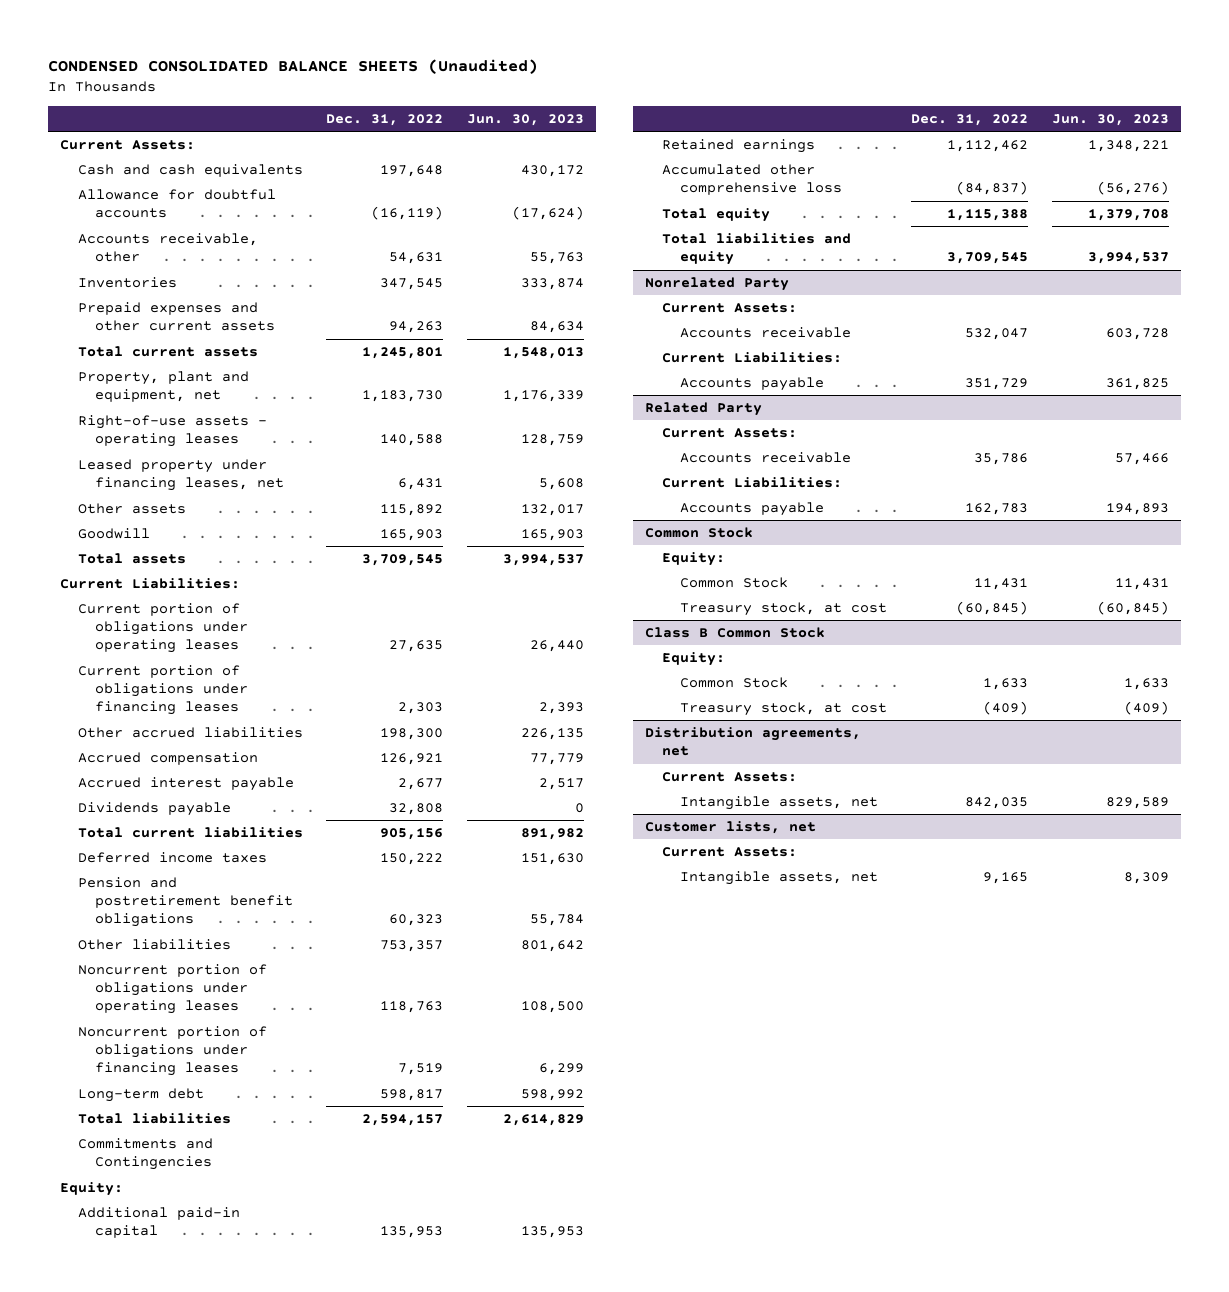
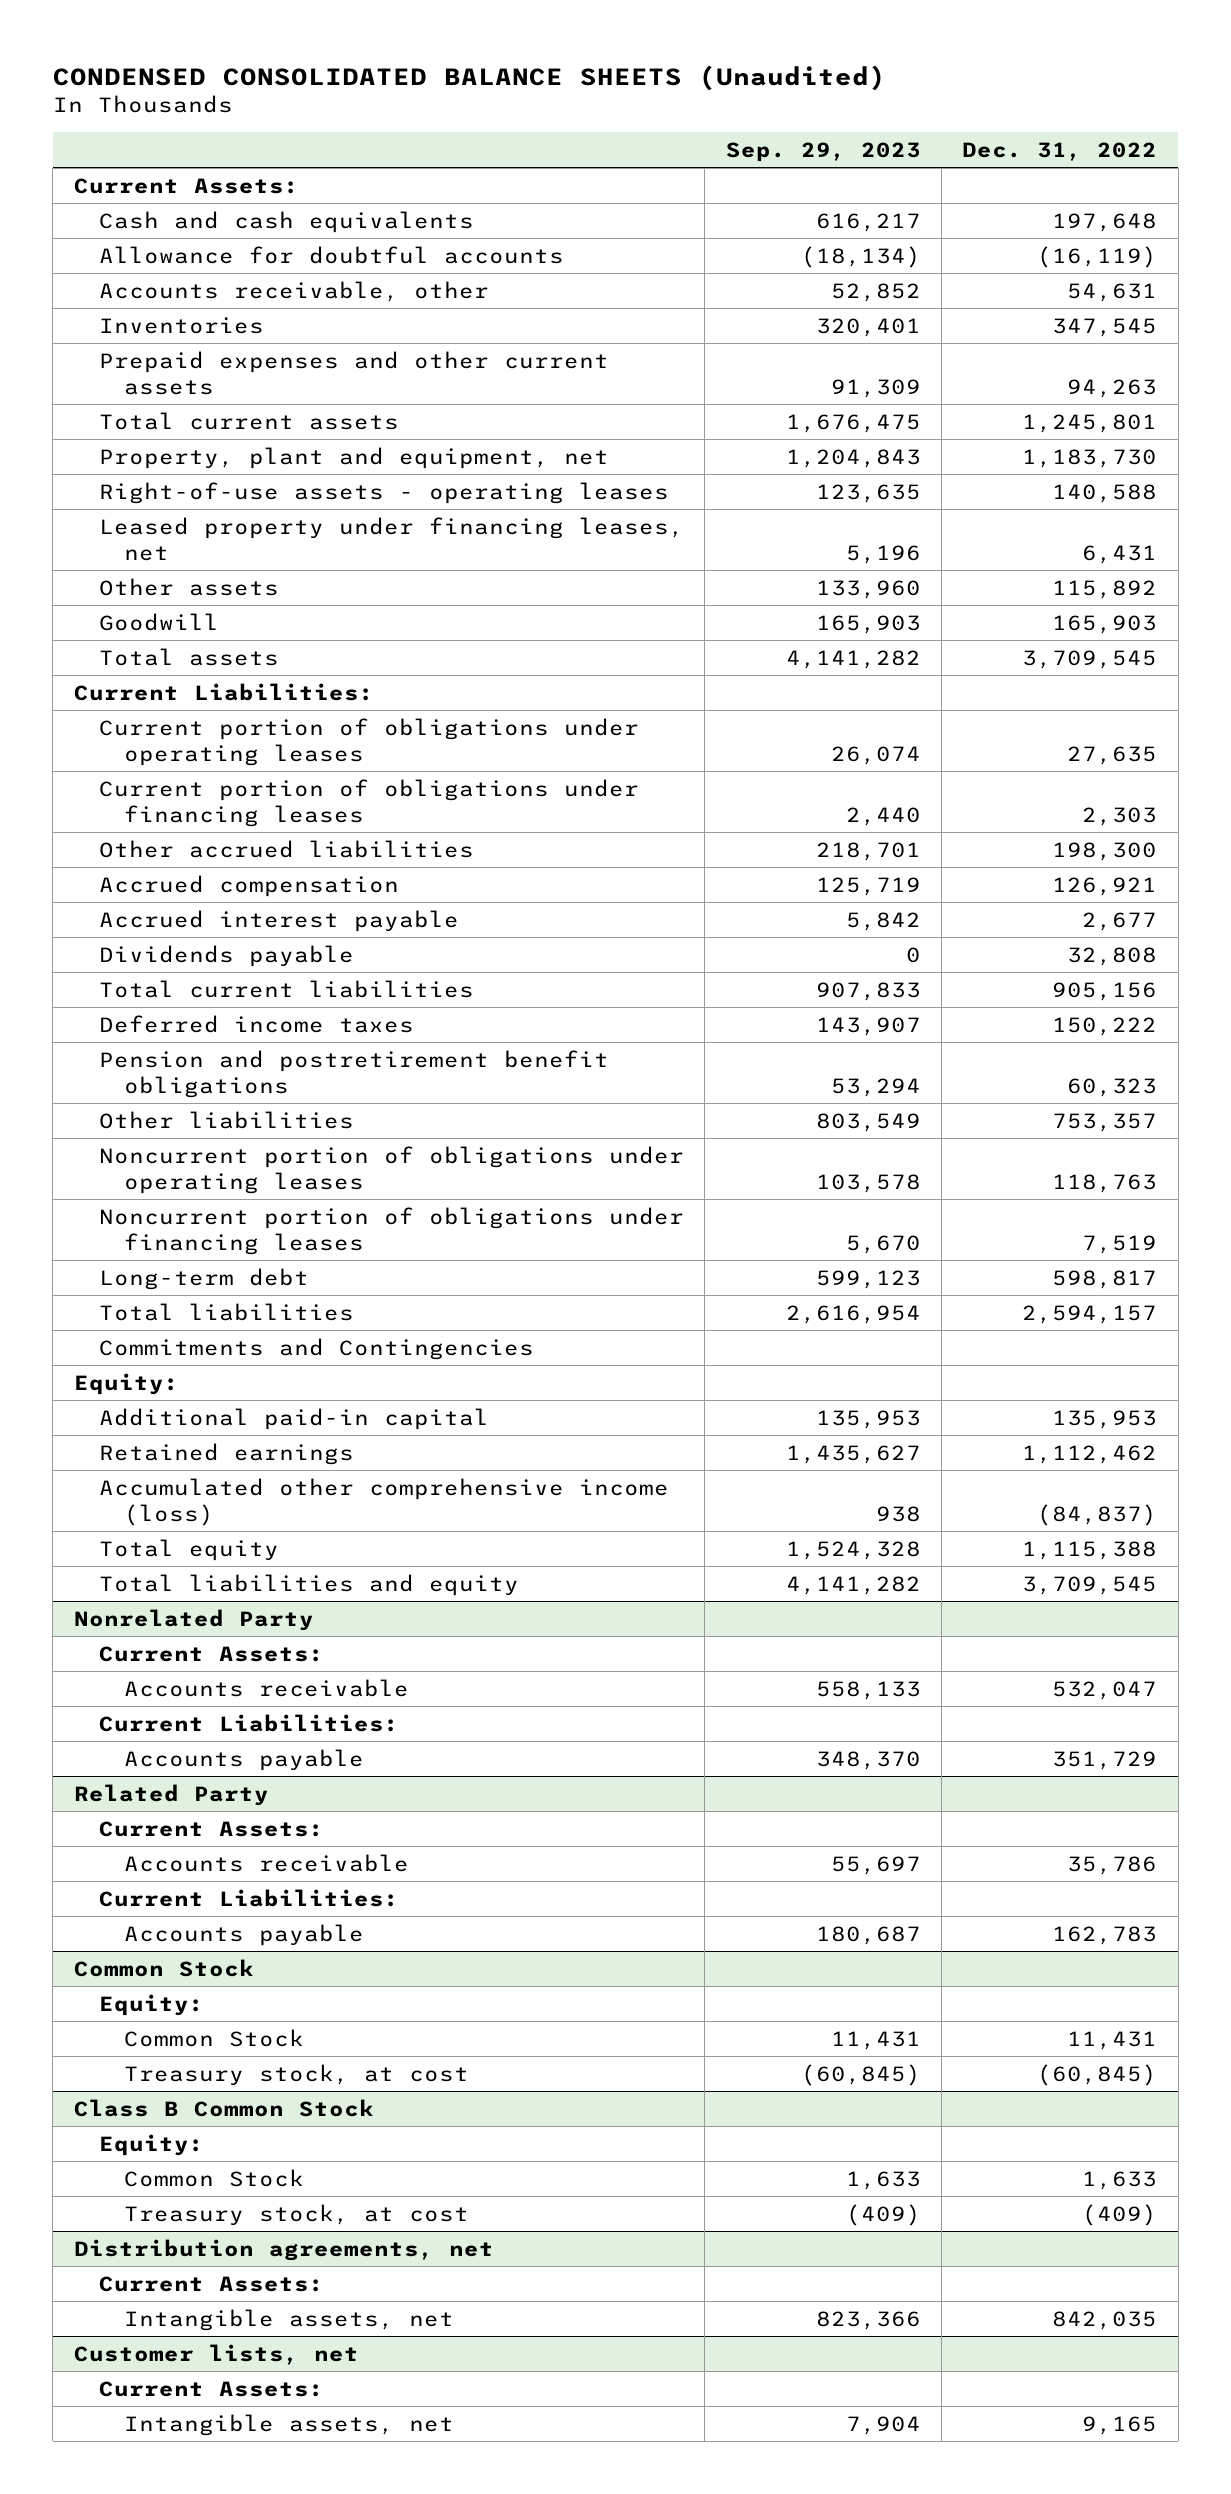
- | Dec. 31, 2022 | Jun. 30, 2023
+ | Sep. 29, 2023 | Dec. 31, 2022
- Accumulated other comprehensive loss | (84,837) | (56,276)
+ Accumulated other comprehensive income (loss) | 938 | (84,837)

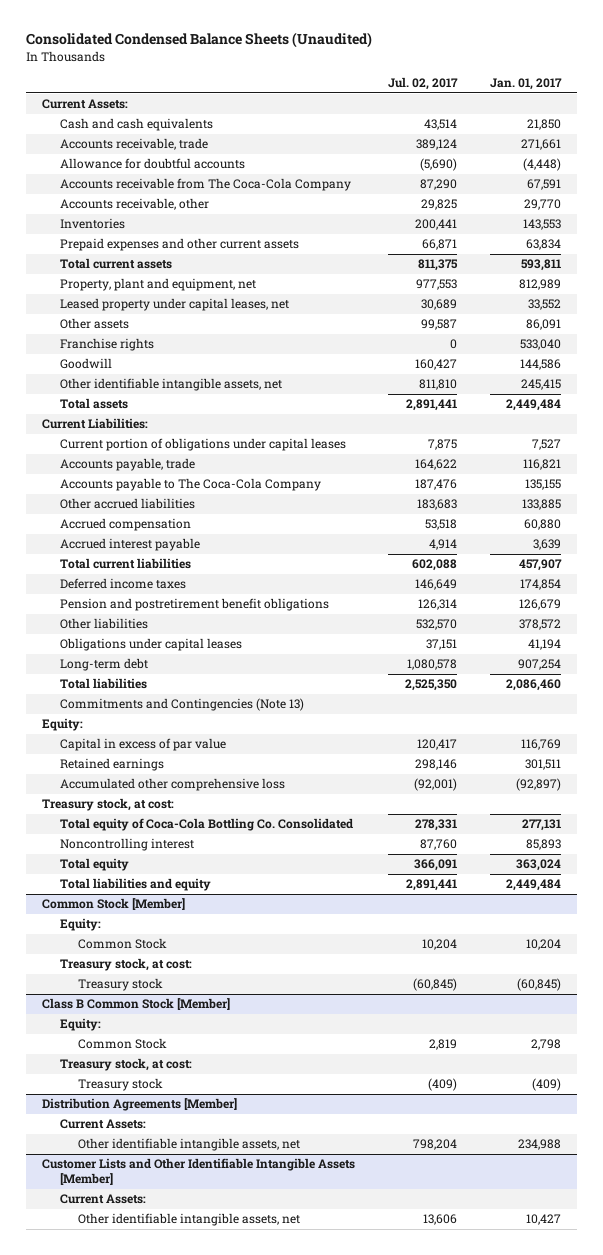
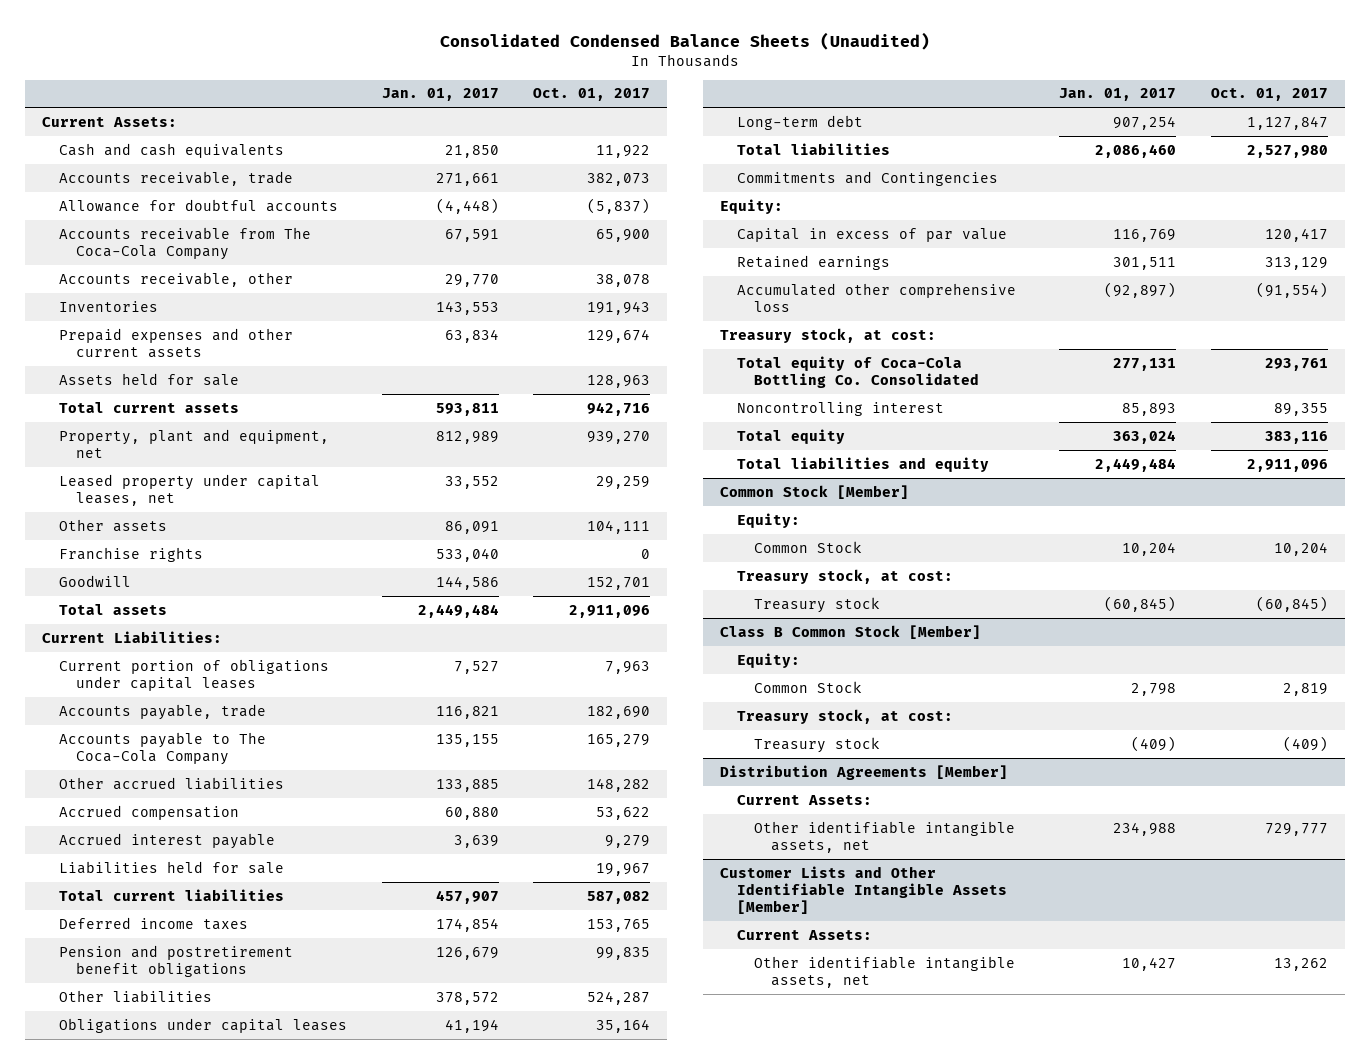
- | Jul. 02, 2017 | Jan. 01, 2017
+ | Jan. 01, 2017 | Oct. 01, 2017
+ Assets held for sale | | 128,963
- Other identifiable intangible assets, net | 811,810 | 245,415
+ Liabilities held for sale | | 19,967
- Commitments and Contingencies (Note 13)
+ Commitments and Contingencies

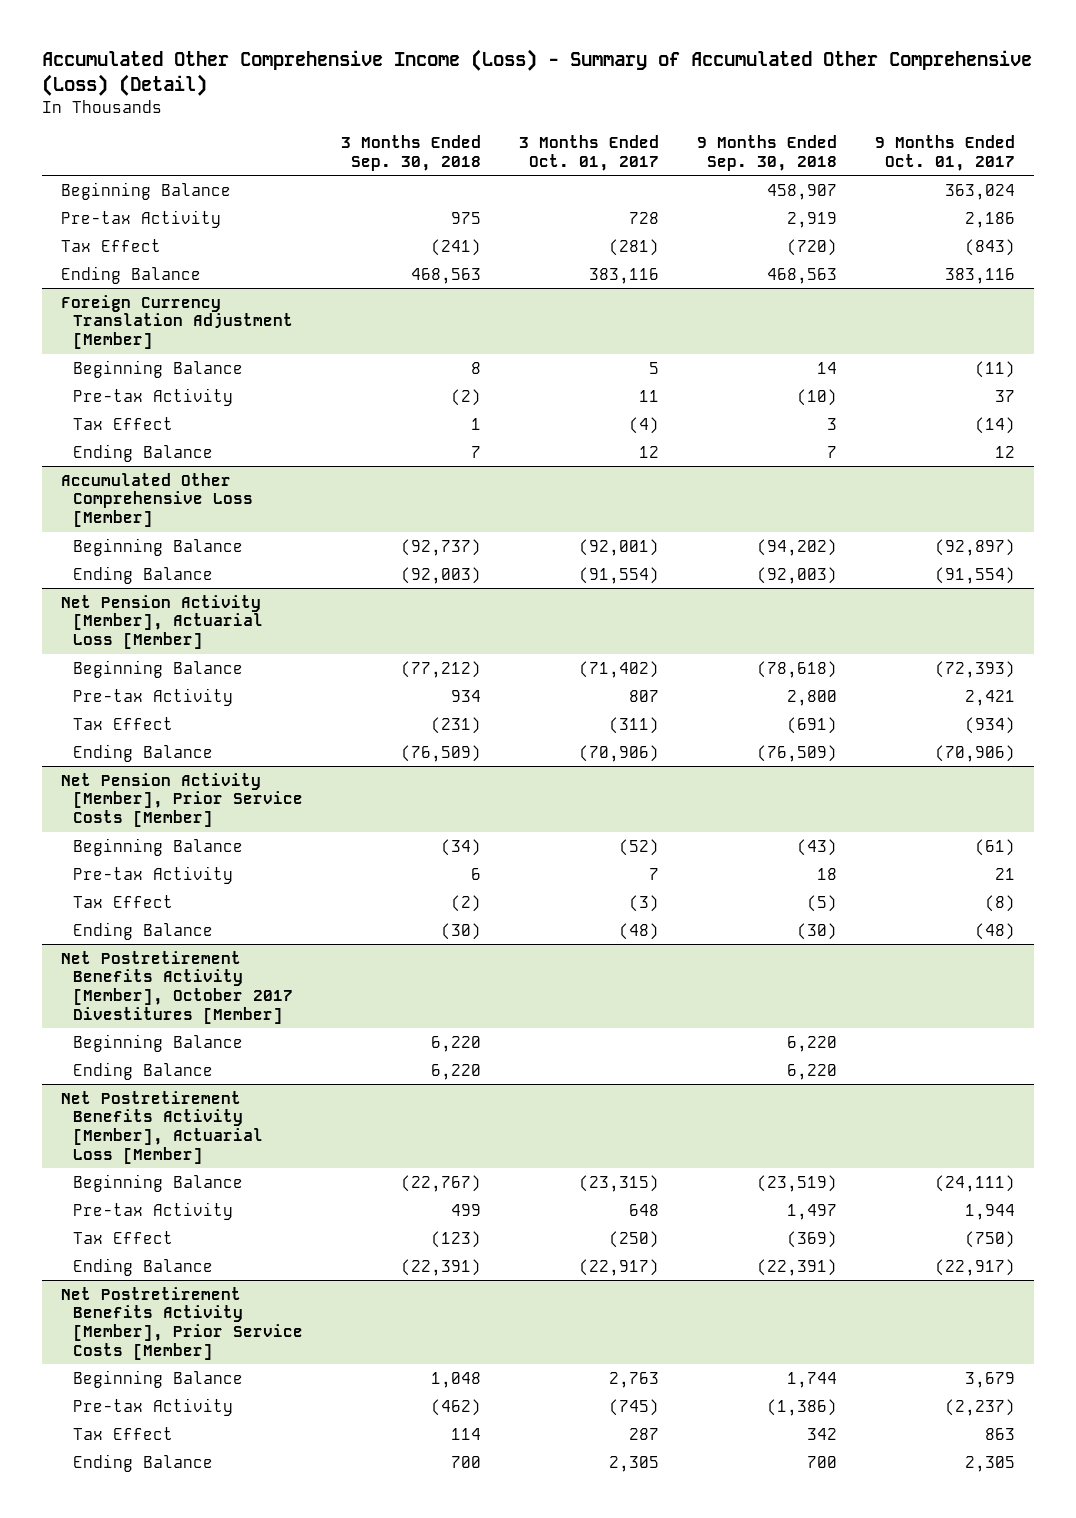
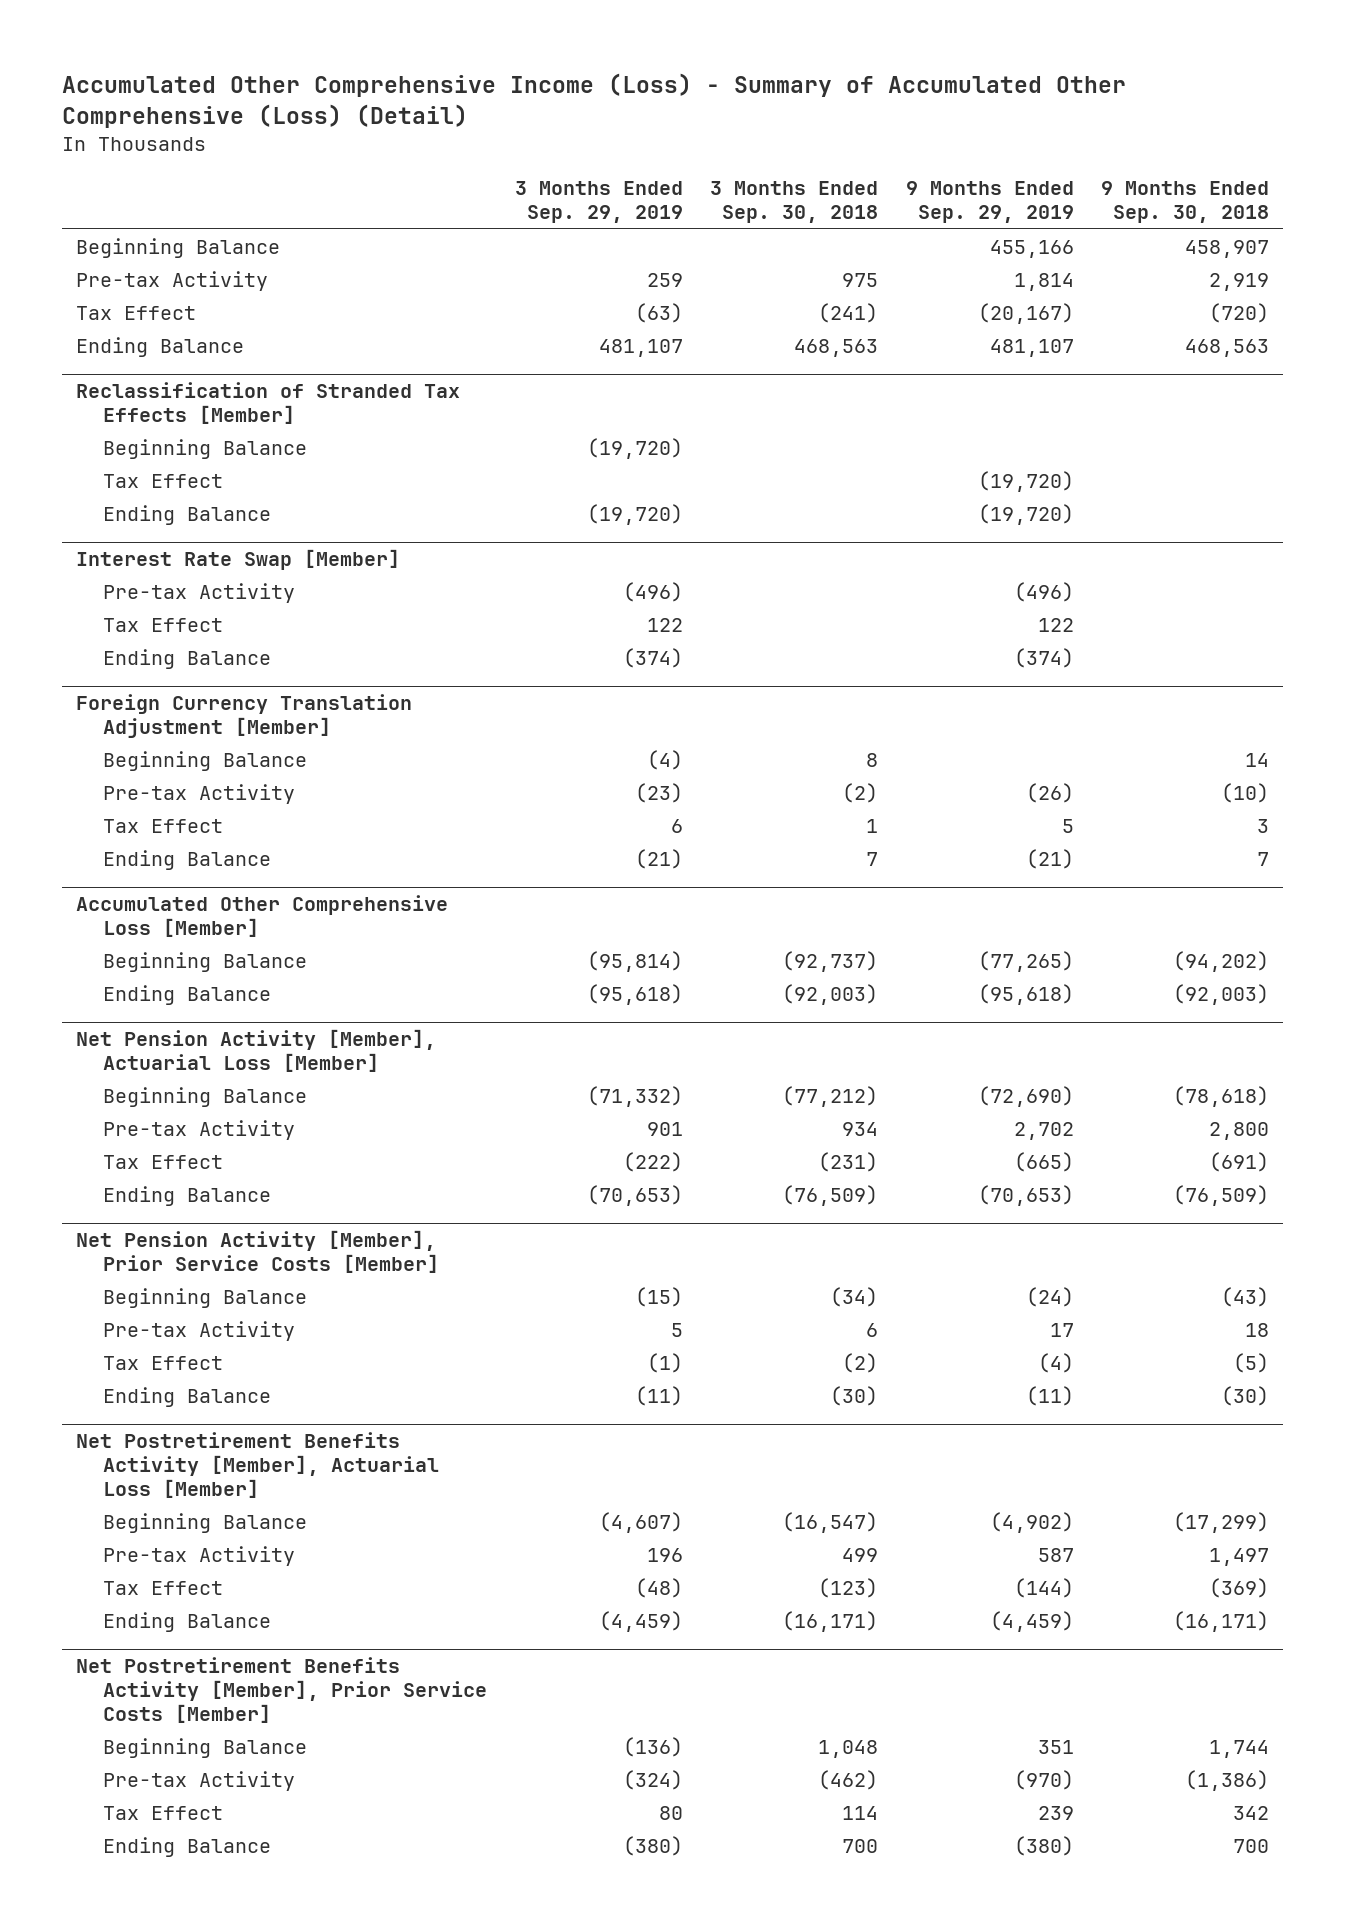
- | 3 Months Ended Sep. 30, 2018 | 3 Months Ended Oct. 01, 2017 | 9 Months Ended Sep. 30, 2018 | 9 Months Ended Oct. 01, 2017
+ | 3 Months Ended Sep. 29, 2019 | 3 Months Ended Sep. 30, 2018 | 9 Months Ended Sep. 29, 2019 | 9 Months Ended Sep. 30, 2018
+ Reclassification of Stranded Tax Effects [Member]
+ Beginning Balance | (19,720) | | |
+ Tax Effect | | | (19,720) |
+ Ending Balance | (19,720) | | (19,720) |
+ Interest Rate Swap [Member]
+ Pre-tax Activity | (496) | | (496) |
+ Tax Effect | 122 | | 122 |
+ Ending Balance | (374) | | (374) |
- Net Postretirement Benefits Activity [Member], October 2017 Divestitures [Member]
- Beginning Balance | 6,220 | | 6,220 |
- Ending Balance | 6,220 | | 6,220 |
@ Net Postretirement Benefits Activity [Member], Actuarial Loss [Member]
- Beginning Balance | (22,767) | (23,315) | (23,519) | (24,111)
+ Beginning Balance | (4,607) | (16,547) | (4,902) | (17,299)
- Ending Balance | (22,391) | (22,917) | (22,391) | (22,917)
+ Ending Balance | (4,459) | (16,171) | (4,459) | (16,171)

